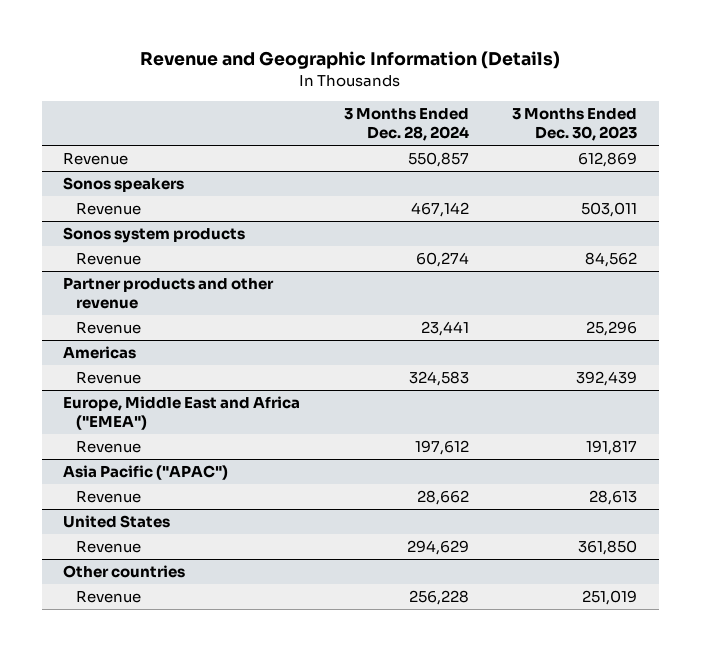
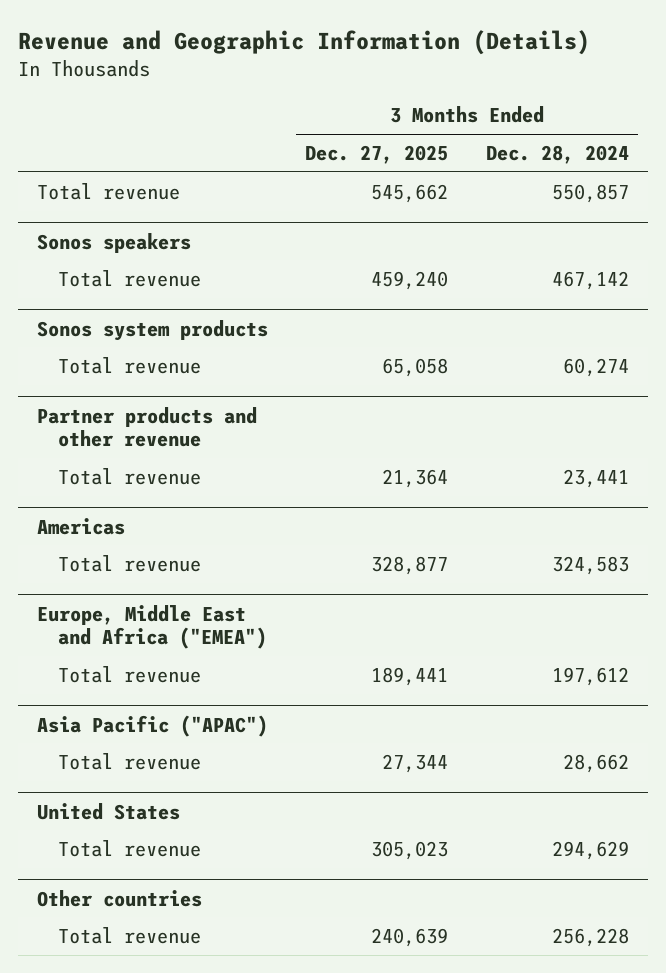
- | 3 Months Ended Dec. 28, 2024 | 3 Months Ended Dec. 30, 2023
+ | 3 Months Ended Dec. 27, 2025 | 3 Months Ended Dec. 28, 2024
- Revenue | 550,857 | 612,869
+ Total revenue | 545,662 | 550,857
@ Sonos speakers
- Revenue | 467,142 | 503,011
+ Total revenue | 459,240 | 467,142
@ Sonos system products
- Revenue | 60,274 | 84,562
+ Total revenue | 65,058 | 60,274
@ Partner products and other revenue
- Revenue | 23,441 | 25,296
+ Total revenue | 21,364 | 23,441
@ Americas
- Revenue | 324,583 | 392,439
+ Total revenue | 328,877 | 324,583
@ Europe, Middle East and Africa ("EMEA")
- Revenue | 197,612 | 191,817
+ Total revenue | 189,441 | 197,612
@ Asia Pacific ("APAC")
- Revenue | 28,662 | 28,613
+ Total revenue | 27,344 | 28,662
@ United States
- Revenue | 294,629 | 361,850
+ Total revenue | 305,023 | 294,629
@ Other countries
- Revenue | 256,228 | 251,019
+ Total revenue | 240,639 | 256,228

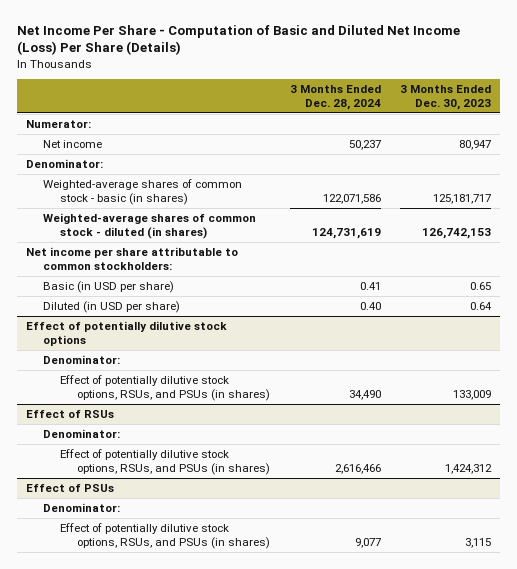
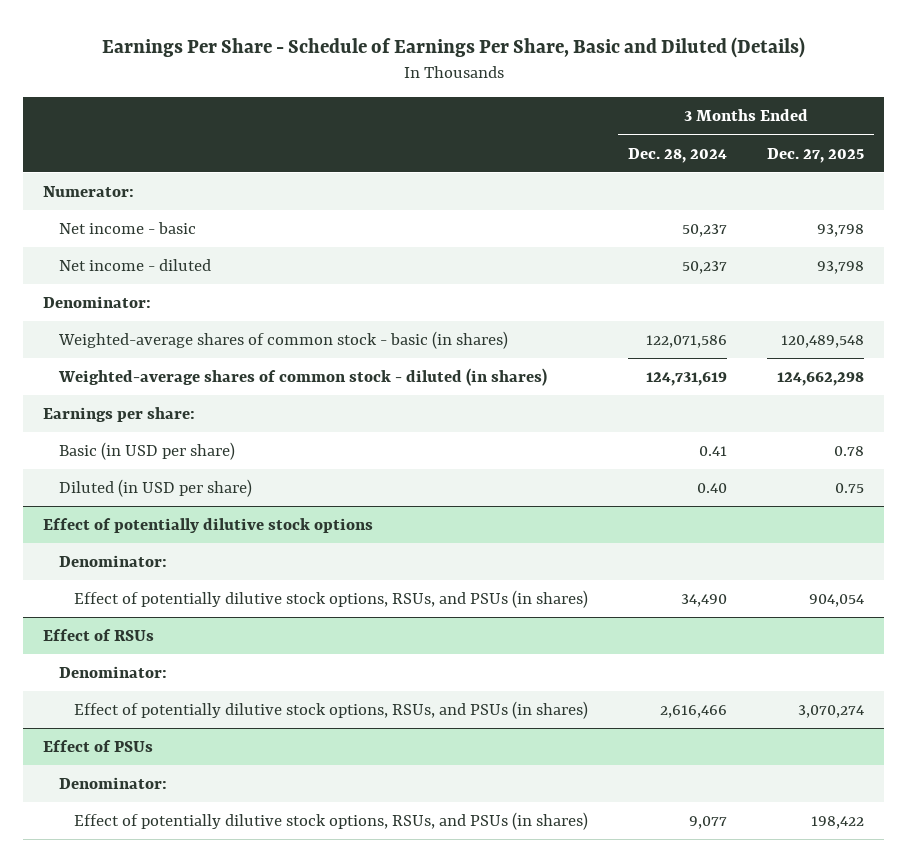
- Net Income Per Share - Computation of Basic and Diluted Net Income (Loss) Per Share (Details)
+ Earnings Per Share - Schedule of Earnings Per Share, Basic and Diluted (Details)
- | 3 Months Ended Dec. 28, 2024 | 3 Months Ended Dec. 30, 2023
+ | 3 Months Ended Dec. 28, 2024 | 3 Months Ended Dec. 27, 2025
- Net income | 50,237 | 80,947
+ Net income - basic | 50,237 | 93,798
+ Net income - diluted | 50,237 | 93,798
- Net income per share attributable to common stockholders:
+ Earnings per share:

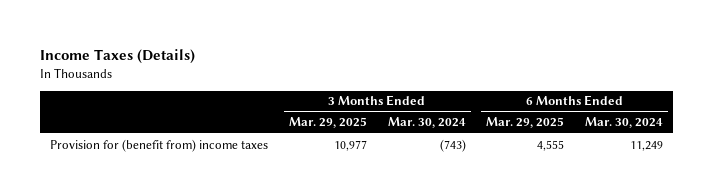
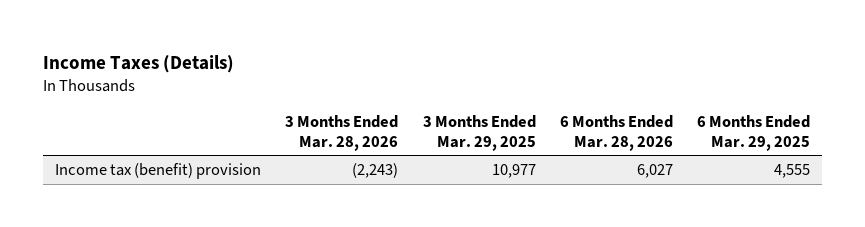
- | 3 Months Ended Mar. 29, 2025 | 3 Months Ended Mar. 30, 2024 | 6 Months Ended Mar. 29, 2025 | 6 Months Ended Mar. 30, 2024
+ | 3 Months Ended Mar. 28, 2026 | 3 Months Ended Mar. 29, 2025 | 6 Months Ended Mar. 28, 2026 | 6 Months Ended Mar. 29, 2025
- Provision for (benefit from) income taxes | 10,977 | (743) | 4,555 | 11,249
+ Income tax (benefit) provision | (2,243) | 10,977 | 6,027 | 4,555

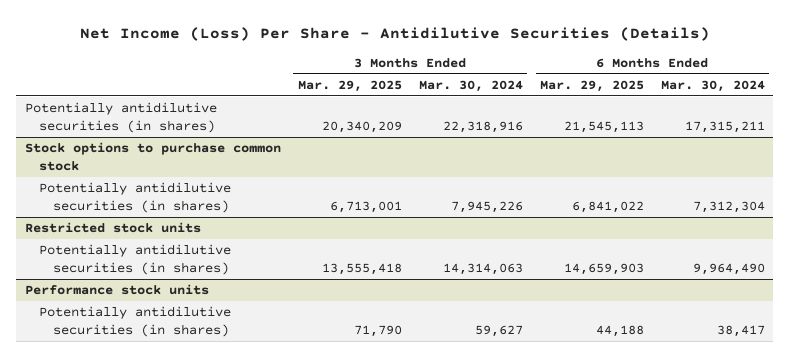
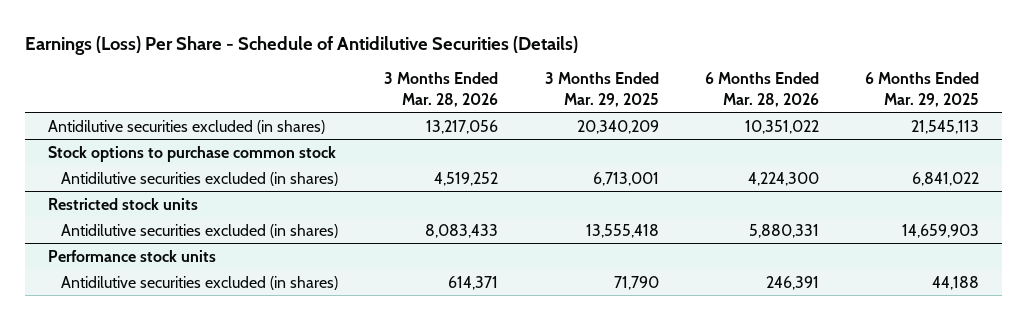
- Net Income (Loss) Per Share - Antidilutive Securities (Details)
+ Earnings (Loss) Per Share - Schedule of Antidilutive Securities (Details)
- | 3 Months Ended Mar. 29, 2025 | 3 Months Ended Mar. 30, 2024 | 6 Months Ended Mar. 29, 2025 | 6 Months Ended Mar. 30, 2024
+ | 3 Months Ended Mar. 28, 2026 | 3 Months Ended Mar. 29, 2025 | 6 Months Ended Mar. 28, 2026 | 6 Months Ended Mar. 29, 2025
- Potentially antidilutive securities (in shares) | 20,340,209 | 22,318,916 | 21,545,113 | 17,315,211
+ Antidilutive securities excluded (in shares) | 13,217,056 | 20,340,209 | 10,351,022 | 21,545,113
@ Stock options to purchase common stock
- Potentially antidilutive securities (in shares) | 6,713,001 | 7,945,226 | 6,841,022 | 7,312,304
+ Antidilutive securities excluded (in shares) | 4,519,252 | 6,713,001 | 4,224,300 | 6,841,022
@ Restricted stock units
- Potentially antidilutive securities (in shares) | 13,555,418 | 14,314,063 | 14,659,903 | 9,964,490
+ Antidilutive securities excluded (in shares) | 8,083,433 | 13,555,418 | 5,880,331 | 14,659,903
@ Performance stock units
- Potentially antidilutive securities (in shares) | 71,790 | 59,627 | 44,188 | 38,417
+ Antidilutive securities excluded (in shares) | 614,371 | 71,790 | 246,391 | 44,188

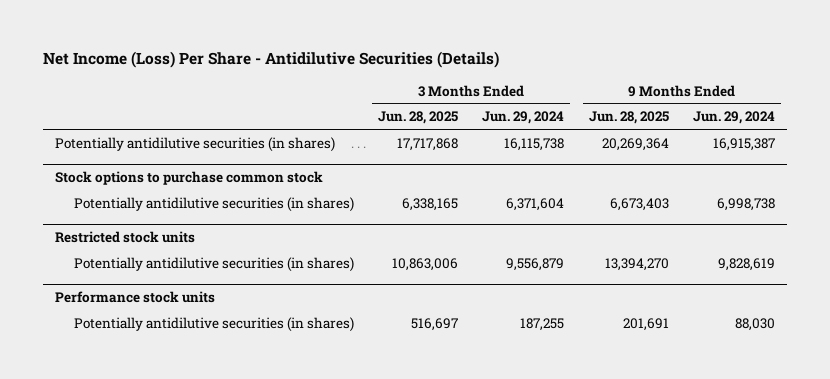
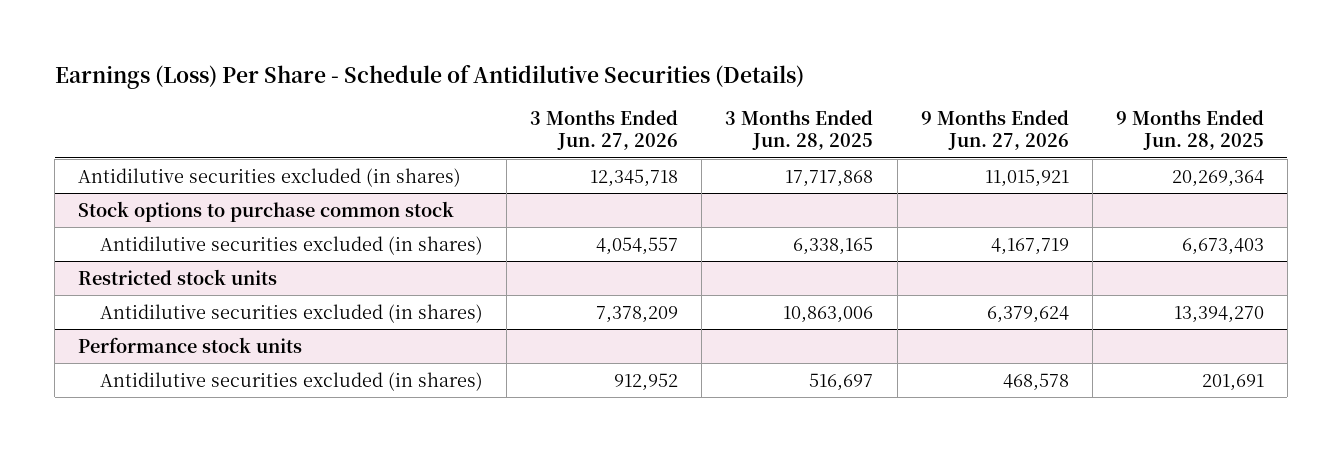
- Net Income (Loss) Per Share - Antidilutive Securities (Details)
+ Earnings (Loss) Per Share - Schedule of Antidilutive Securities (Details)
- | 3 Months Ended Jun. 28, 2025 | 3 Months Ended Jun. 29, 2024 | 9 Months Ended Jun. 28, 2025 | 9 Months Ended Jun. 29, 2024
+ | 3 Months Ended Jun. 27, 2026 | 3 Months Ended Jun. 28, 2025 | 9 Months Ended Jun. 27, 2026 | 9 Months Ended Jun. 28, 2025
- Potentially antidilutive securities (in shares) | 17,717,868 | 16,115,738 | 20,269,364 | 16,915,387
+ Antidilutive securities excluded (in shares) | 12,345,718 | 17,717,868 | 11,015,921 | 20,269,364
@ Stock options to purchase common stock
- Potentially antidilutive securities (in shares) | 6,338,165 | 6,371,604 | 6,673,403 | 6,998,738
+ Antidilutive securities excluded (in shares) | 4,054,557 | 6,338,165 | 4,167,719 | 6,673,403
@ Restricted stock units
- Potentially antidilutive securities (in shares) | 10,863,006 | 9,556,879 | 13,394,270 | 9,828,619
+ Antidilutive securities excluded (in shares) | 7,378,209 | 10,863,006 | 6,379,624 | 13,394,270
@ Performance stock units
- Potentially antidilutive securities (in shares) | 516,697 | 187,255 | 201,691 | 88,030
+ Antidilutive securities excluded (in shares) | 912,952 | 516,697 | 468,578 | 201,691

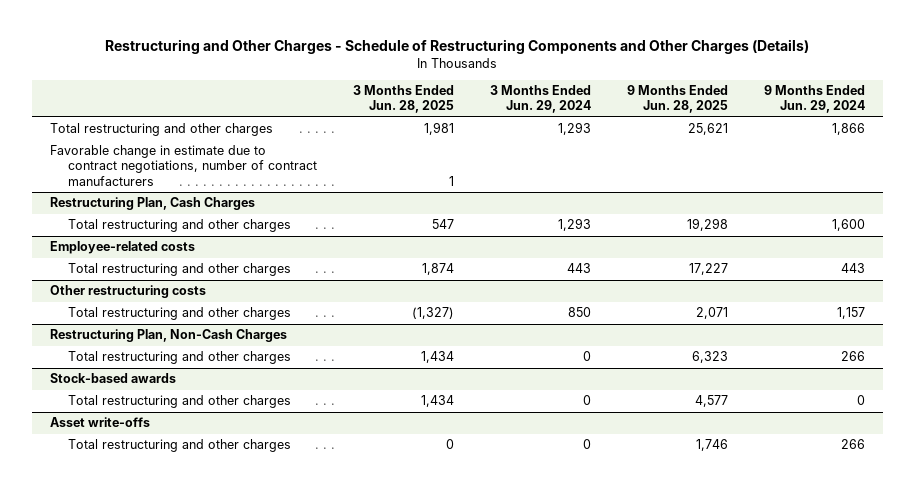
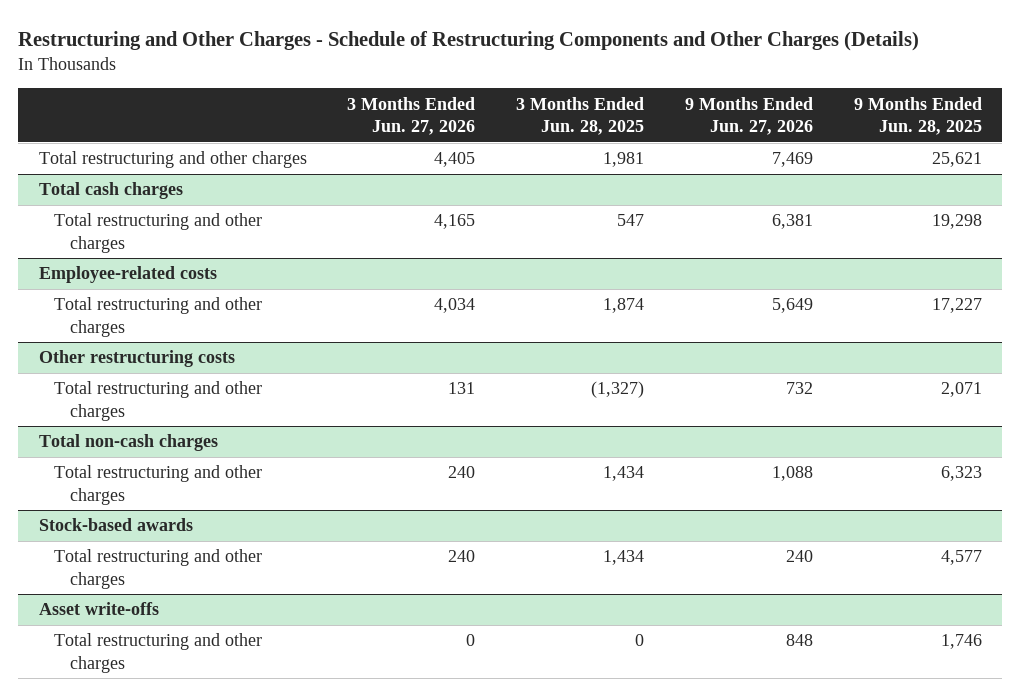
- | 3 Months Ended Jun. 28, 2025 | 3 Months Ended Jun. 29, 2024 | 9 Months Ended Jun. 28, 2025 | 9 Months Ended Jun. 29, 2024
+ | 3 Months Ended Jun. 27, 2026 | 3 Months Ended Jun. 28, 2025 | 9 Months Ended Jun. 27, 2026 | 9 Months Ended Jun. 28, 2025
- Favorable change in estimate due to contract negotiations, number of contract manufacturers | 1 | | |
- Restructuring Plan, Cash Charges
+ Total cash charges
- Restructuring Plan, Non-Cash Charges
+ Total non-cash charges

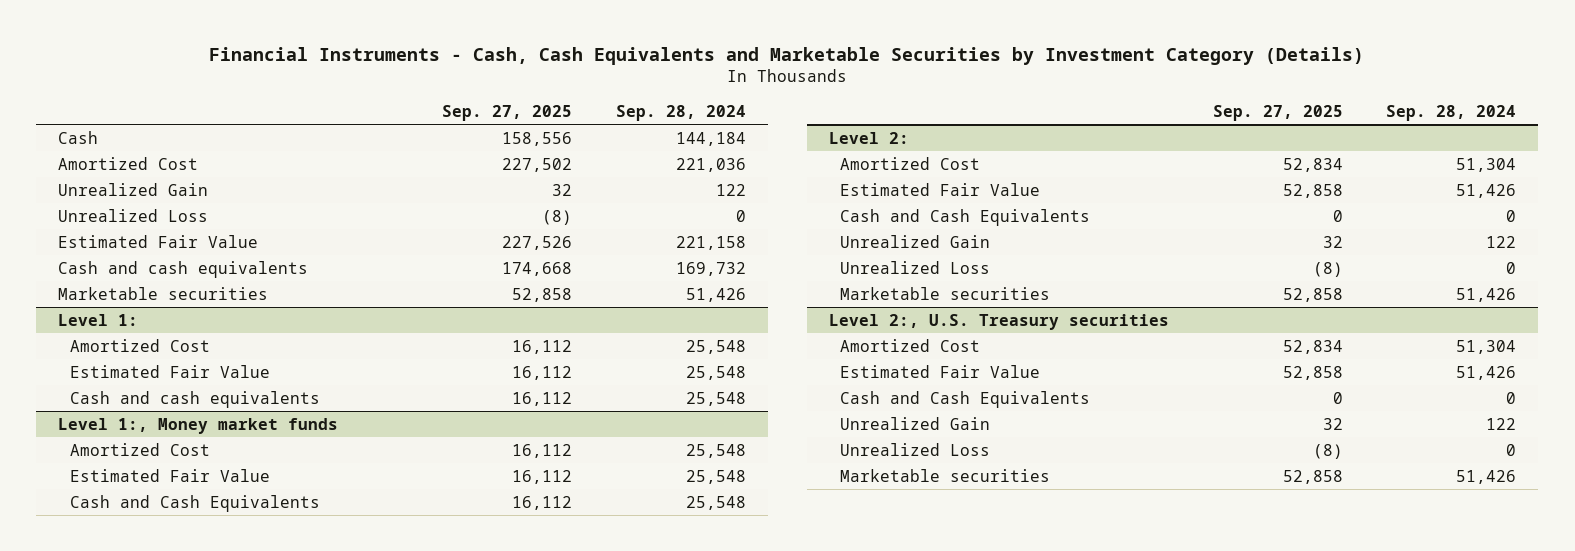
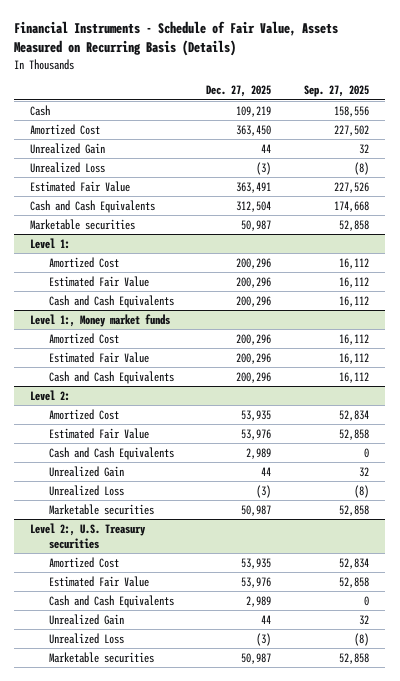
- Financial Instruments - Cash, Cash Equivalents and Marketable Securities by Investment Category (Details)
+ Financial Instruments - Schedule of Fair Value, Assets Measured on Recurring Basis (Details)
- | Sep. 27, 2025 | Sep. 28, 2024
+ | Dec. 27, 2025 | Sep. 27, 2025
- Cash and cash equivalents | 174,668 | 169,732
+ Cash and Cash Equivalents | 312,504 | 174,668
@ Level 1:
- Cash and cash equivalents | 16,112 | 25,548
+ Cash and Cash Equivalents | 200,296 | 16,112

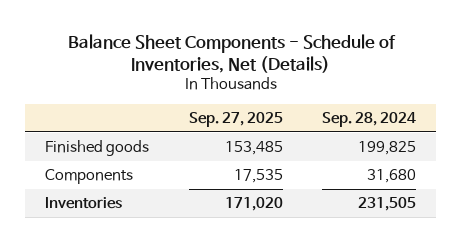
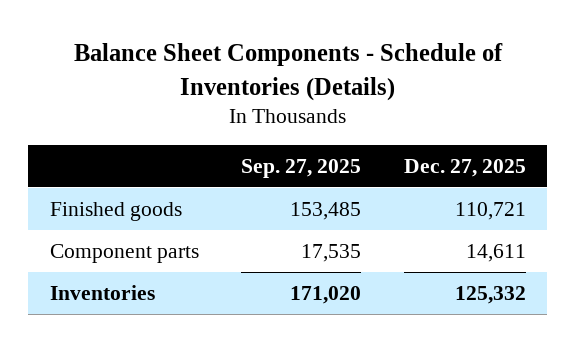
- Balance Sheet Components - Schedule of Inventories, Net (Details)
+ Balance Sheet Components - Schedule of Inventories (Details)
- | Sep. 27, 2025 | Sep. 28, 2024
+ | Sep. 27, 2025 | Dec. 27, 2025
- Components | 17,535 | 31,680
+ Component parts | 17,535 | 14,611

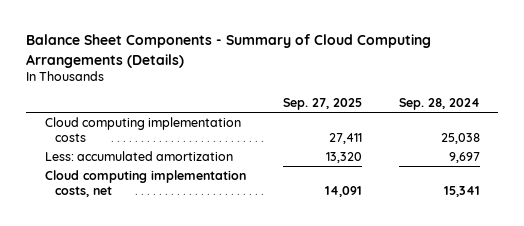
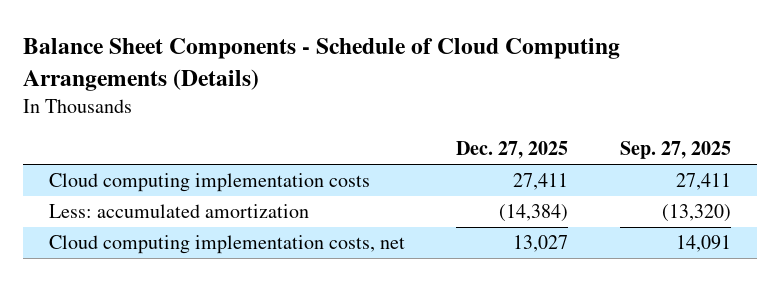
- Balance Sheet Components - Summary of Cloud Computing Arrangements (Details)
+ Balance Sheet Components - Schedule of Cloud Computing Arrangements (Details)
- | Sep. 27, 2025 | Sep. 28, 2024
+ | Dec. 27, 2025 | Sep. 27, 2025
- Less: accumulated amortization | 13,320 | 9,697
+ Less: accumulated amortization | (14,384) | (13,320)

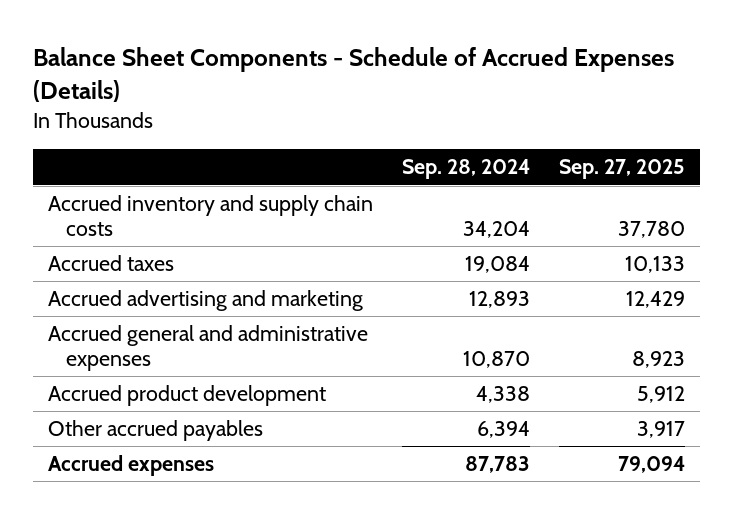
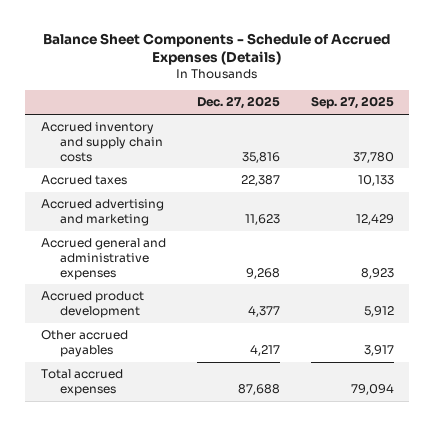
- | Sep. 28, 2024 | Sep. 27, 2025
+ | Dec. 27, 2025 | Sep. 27, 2025
- Accrued expenses | 87,783 | 79,094
+ Total accrued expenses | 87,688 | 79,094

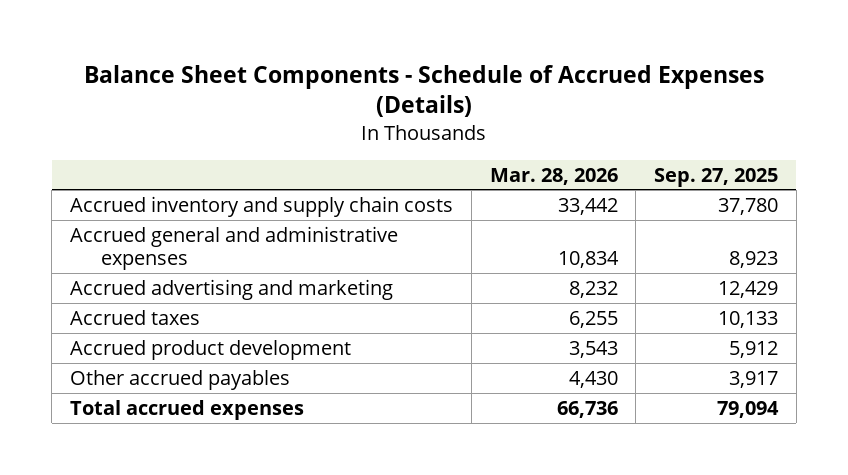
- | Dec. 27, 2025 | Sep. 27, 2025
+ | Mar. 28, 2026 | Sep. 27, 2025
moved down: Accrued advertising and marketing | 8,232 | 12,429
moved down: Accrued taxes | 6,255 | 10,133

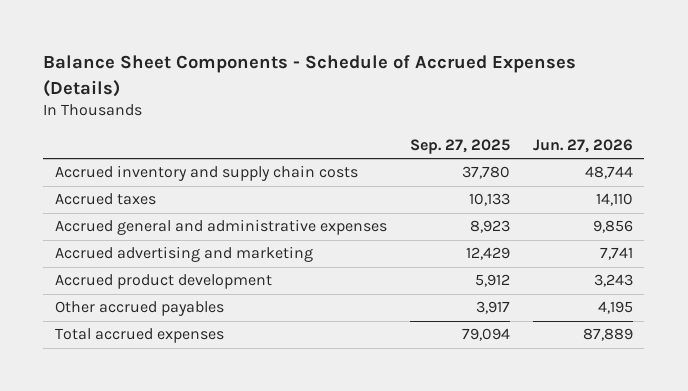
- | Mar. 28, 2026 | Sep. 27, 2025
+ | Sep. 27, 2025 | Jun. 27, 2026
moved up: Accrued taxes | 10,133 | 14,110

